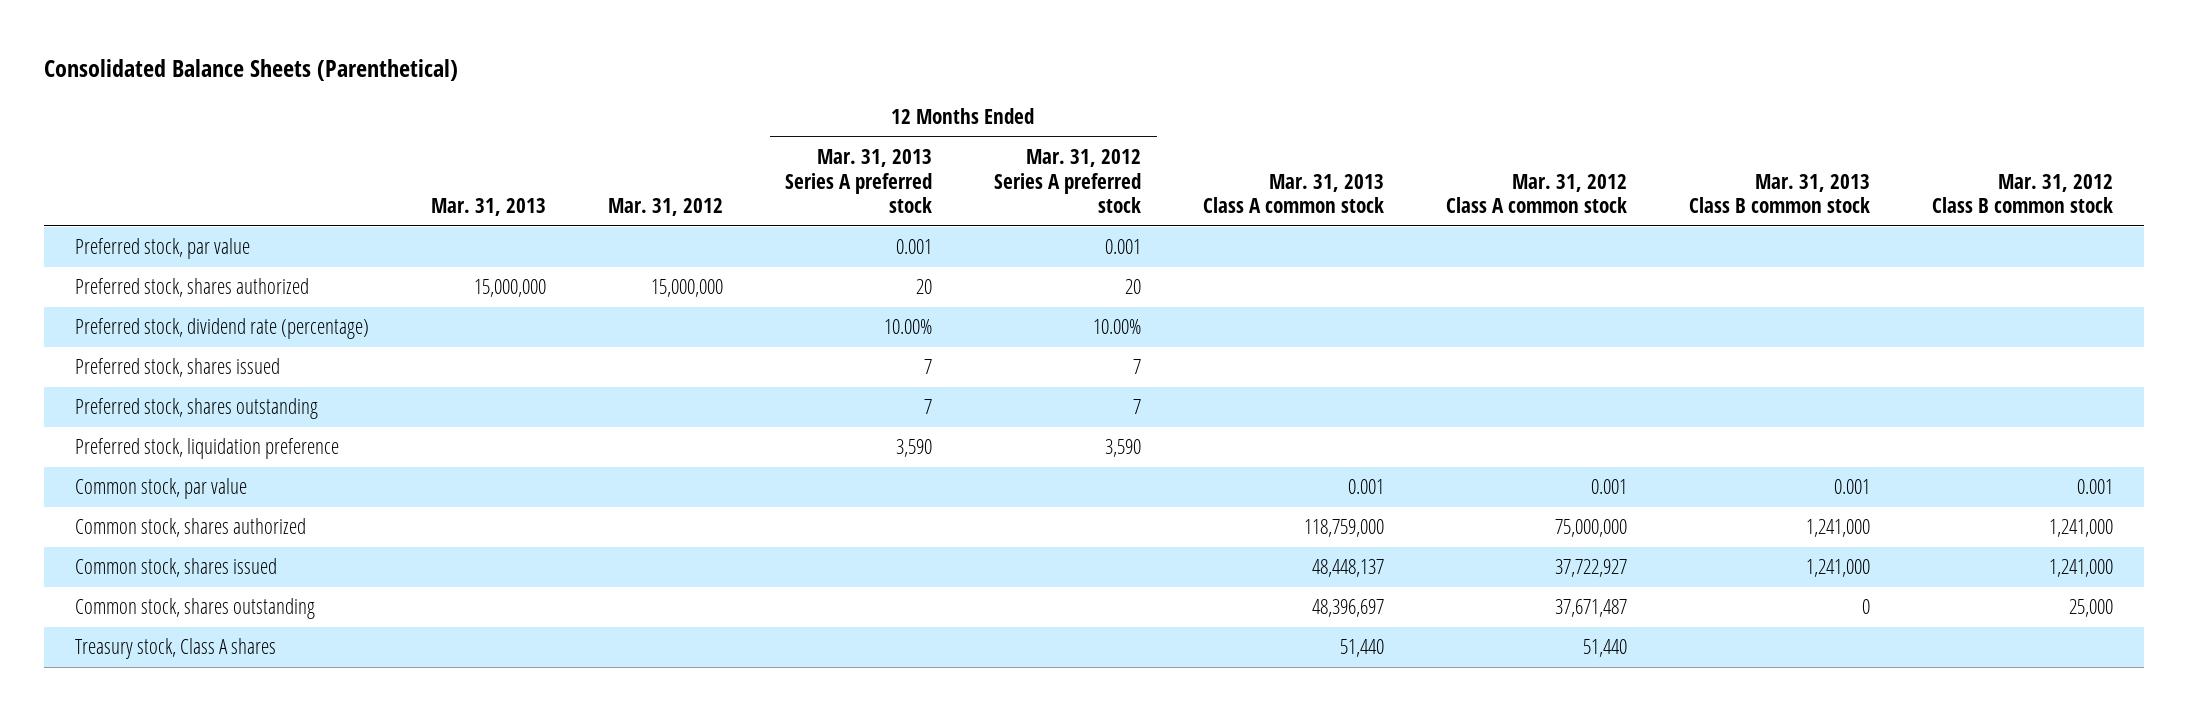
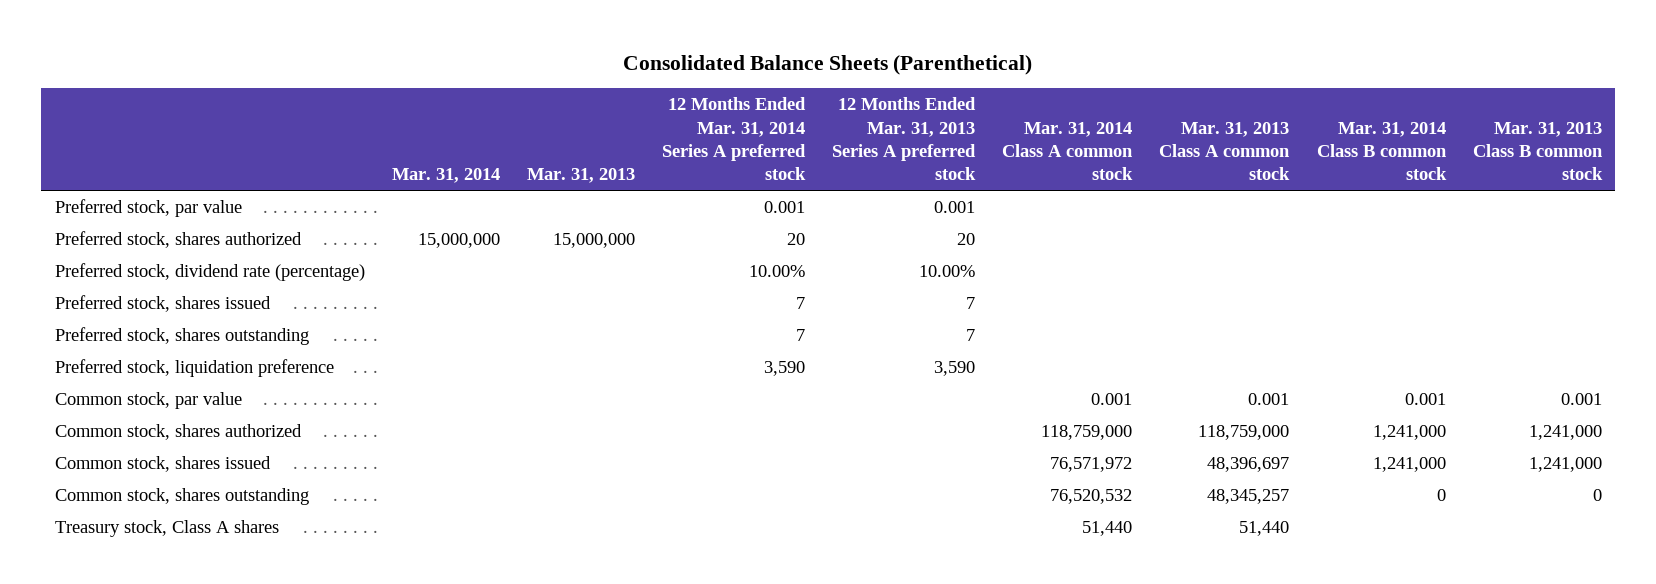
- | Mar. 31, 2013 | Mar. 31, 2012 | 12 Months Ended Mar. 31, 2013 Series A preferred stock | 12 Months Ended Mar. 31, 2012 Series A preferred stock | Mar. 31, 2013 Class A common stock | Mar. 31, 2012 Class A common stock | Mar. 31, 2013 Class B common stock | Mar. 31, 2012 Class B common stock
+ | Mar. 31, 2014 | Mar. 31, 2013 | 12 Months Ended Mar. 31, 2014 Series A preferred stock | 12 Months Ended Mar. 31, 2013 Series A preferred stock | Mar. 31, 2014 Class A common stock | Mar. 31, 2013 Class A common stock | Mar. 31, 2014 Class B common stock | Mar. 31, 2013 Class B common stock
- Common stock, shares issued | | | | | 48,448,137 | 37,722,927 | 1,241,000 | 1,241,000
- Common stock, shares outstanding | | | | | 48,396,697 | 37,671,487 | 0 | 25,000
+ Common stock, shares issued | | | | | 76,571,972 | 48,396,697 | 1,241,000 | 1,241,000
+ Common stock, shares outstanding | | | | | 76,520,532 | 48,345,257 | 0 | 0

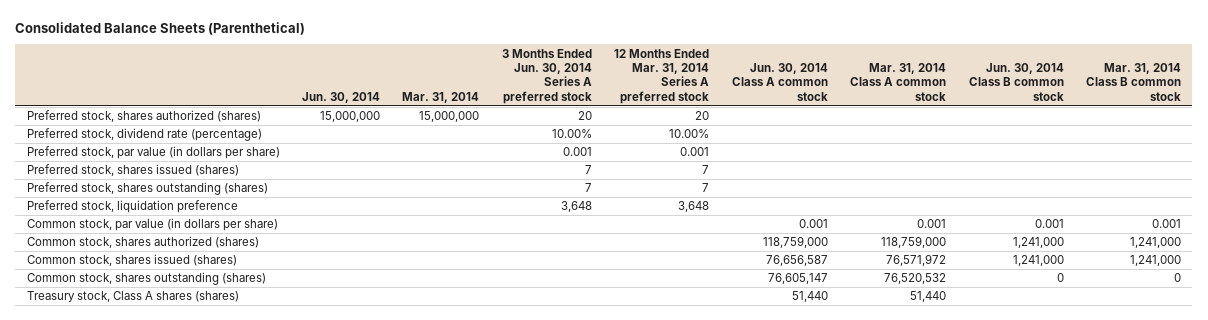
- | Mar. 31, 2014 | Mar. 31, 2013 | 12 Months Ended Mar. 31, 2014 Series A preferred stock | 12 Months Ended Mar. 31, 2013 Series A preferred stock | Mar. 31, 2014 Class A common stock | Mar. 31, 2013 Class A common stock | Mar. 31, 2014 Class B common stock | Mar. 31, 2013 Class B common stock
+ | Jun. 30, 2014 | Mar. 31, 2014 | 3 Months Ended Jun. 30, 2014 Series A preferred stock | 12 Months Ended Mar. 31, 2014 Series A preferred stock | Jun. 30, 2014 Class A common stock | Mar. 31, 2014 Class A common stock | Jun. 30, 2014 Class B common stock | Mar. 31, 2014 Class B common stock
- Preferred stock, par value | | | 0.001 | 0.001 | | | |
- Preferred stock, shares authorized | 15,000,000 | 15,000,000 | 20 | 20 | | | |
+ Preferred stock, shares authorized (shares) | 15,000,000 | 15,000,000 | 20 | 20 | | | |
- Preferred stock, shares issued | | | 7 | 7 | | | |
- Preferred stock, shares outstanding | | | 7 | 7 | | | |
- Preferred stock, liquidation preference | | | 3,590 | 3,590 | | | |
- Common stock, par value | | | | | 0.001 | 0.001 | 0.001 | 0.001
- Common stock, shares authorized | | | | | 118,759,000 | 118,759,000 | 1,241,000 | 1,241,000
- Common stock, shares issued | | | | | 76,571,972 | 48,396,697 | 1,241,000 | 1,241,000
- Common stock, shares outstanding | | | | | 76,520,532 | 48,345,257 | 0 | 0
- Treasury stock, Class A shares | | | | | 51,440 | 51,440 | |
+ Preferred stock, par value (in dollars per share) | | | 0.001 | 0.001 | | | |
+ Preferred stock, shares issued (shares) | | | 7 | 7 | | | |
+ Preferred stock, shares outstanding (shares) | | | 7 | 7 | | | |
+ Preferred stock, liquidation preference | | | 3,648 | 3,648 | | | |
+ Common stock, par value (in dollars per share) | | | | | 0.001 | 0.001 | 0.001 | 0.001
+ Common stock, shares authorized (shares) | | | | | 118,759,000 | 118,759,000 | 1,241,000 | 1,241,000
+ Common stock, shares issued (shares) | | | | | 76,656,587 | 76,571,972 | 1,241,000 | 1,241,000
+ Common stock, shares outstanding (shares) | | | | | 76,605,147 | 76,520,532 | 0 | 0
+ Treasury stock, Class A shares (shares) | | | | | 51,440 | 51,440 | |

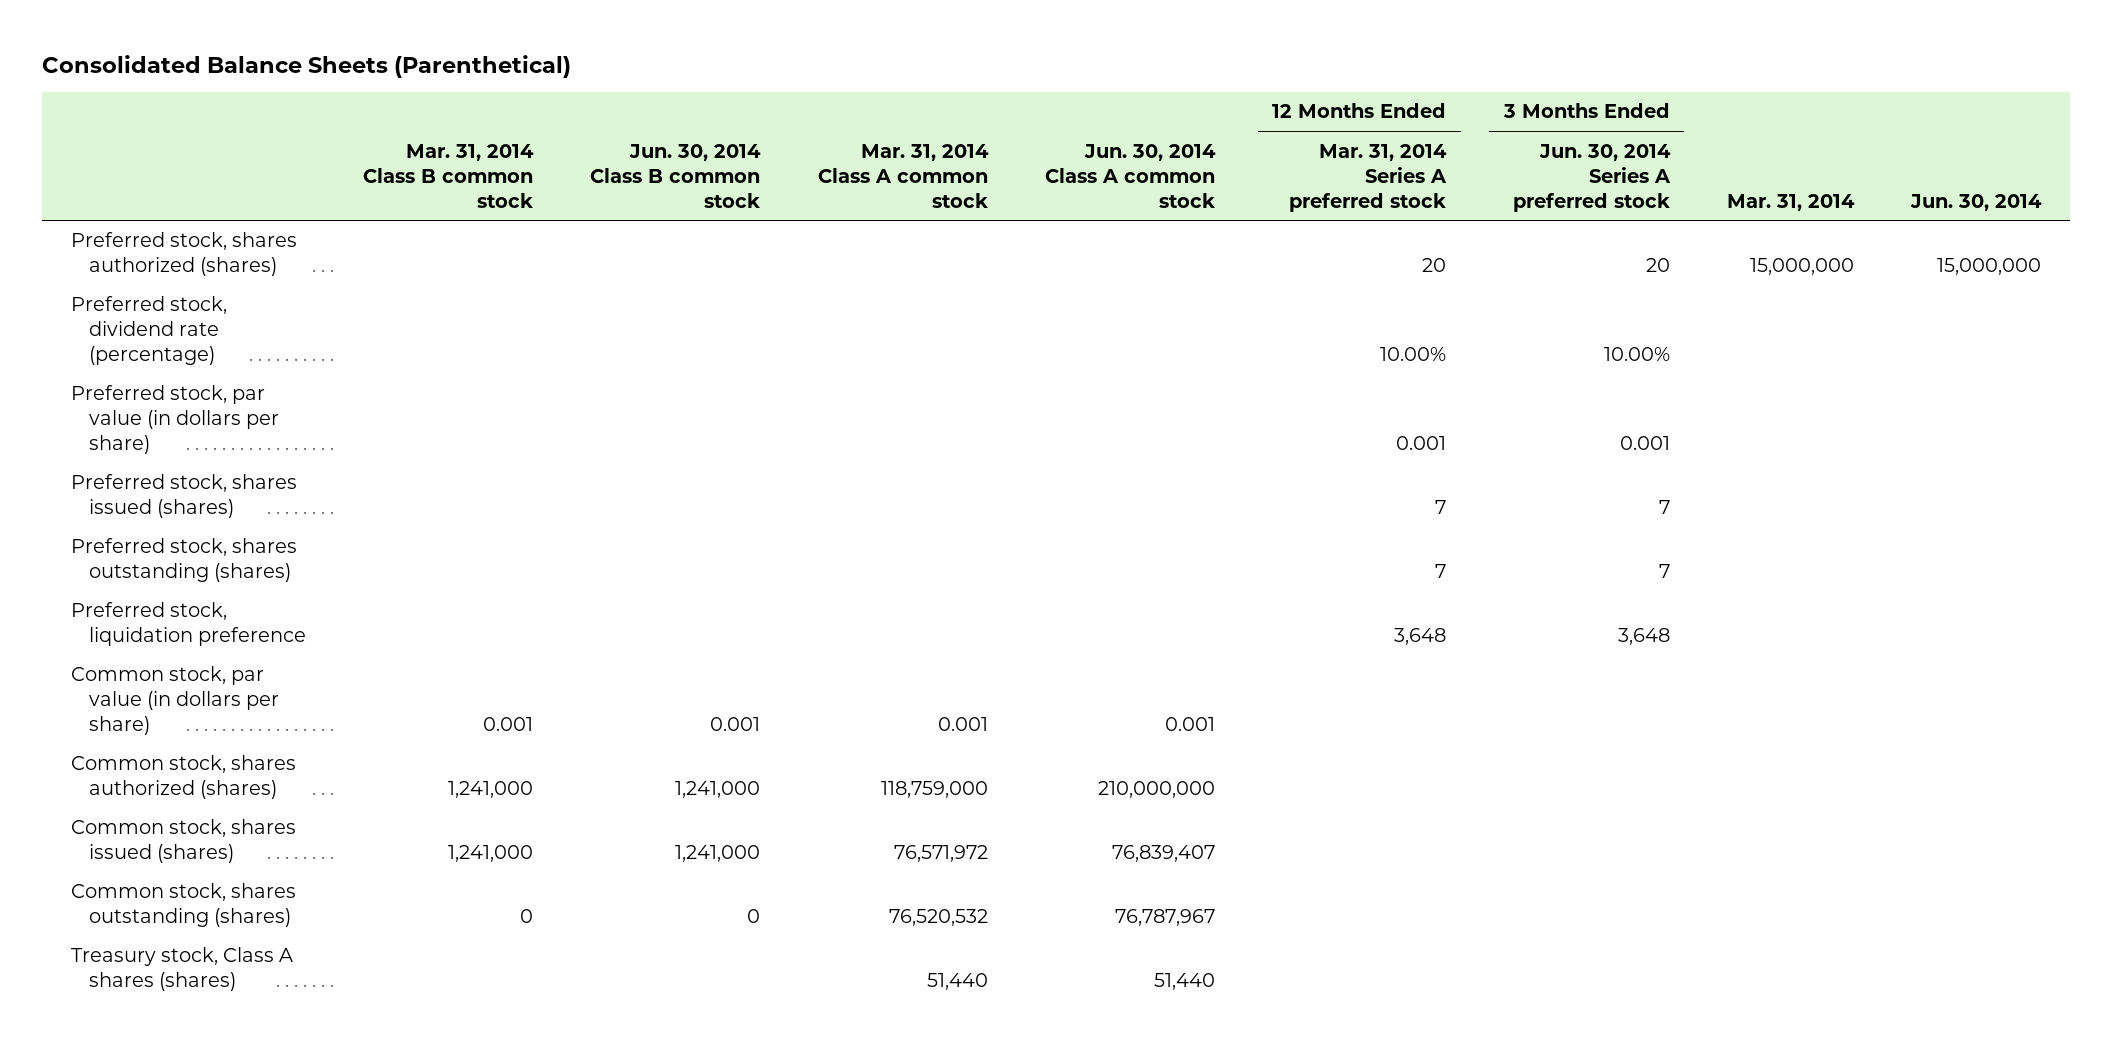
- | Jun. 30, 2014 | Mar. 31, 2014 | 3 Months Ended Jun. 30, 2014 Series A preferred stock | 12 Months Ended Mar. 31, 2014 Series A preferred stock | Jun. 30, 2014 Class A common stock | Mar. 31, 2014 Class A common stock | Jun. 30, 2014 Class B common stock | Mar. 31, 2014 Class B common stock
+ | Mar. 31, 2014 Class B common stock | Jun. 30, 2014 Class B common stock | Mar. 31, 2014 Class A common stock | Jun. 30, 2014 Class A common stock | 12 Months Ended Mar. 31, 2014 Series A preferred stock | 3 Months Ended Jun. 30, 2014 Series A preferred stock | Mar. 31, 2014 | Jun. 30, 2014
- Common stock, shares authorized (shares) | | | | | 118,759,000 | 118,759,000 | 1,241,000 | 1,241,000
- Common stock, shares issued (shares) | | | | | 76,656,587 | 76,571,972 | 1,241,000 | 1,241,000
- Common stock, shares outstanding (shares) | | | | | 76,605,147 | 76,520,532 | 0 | 0
+ Common stock, shares authorized (shares) | 1,241,000 | 1,241,000 | 118,759,000 | 210,000,000 | | | |
+ Common stock, shares issued (shares) | 1,241,000 | 1,241,000 | 76,571,972 | 76,839,407 | | | |
+ Common stock, shares outstanding (shares) | 0 | 0 | 76,520,532 | 76,787,967 | | | |

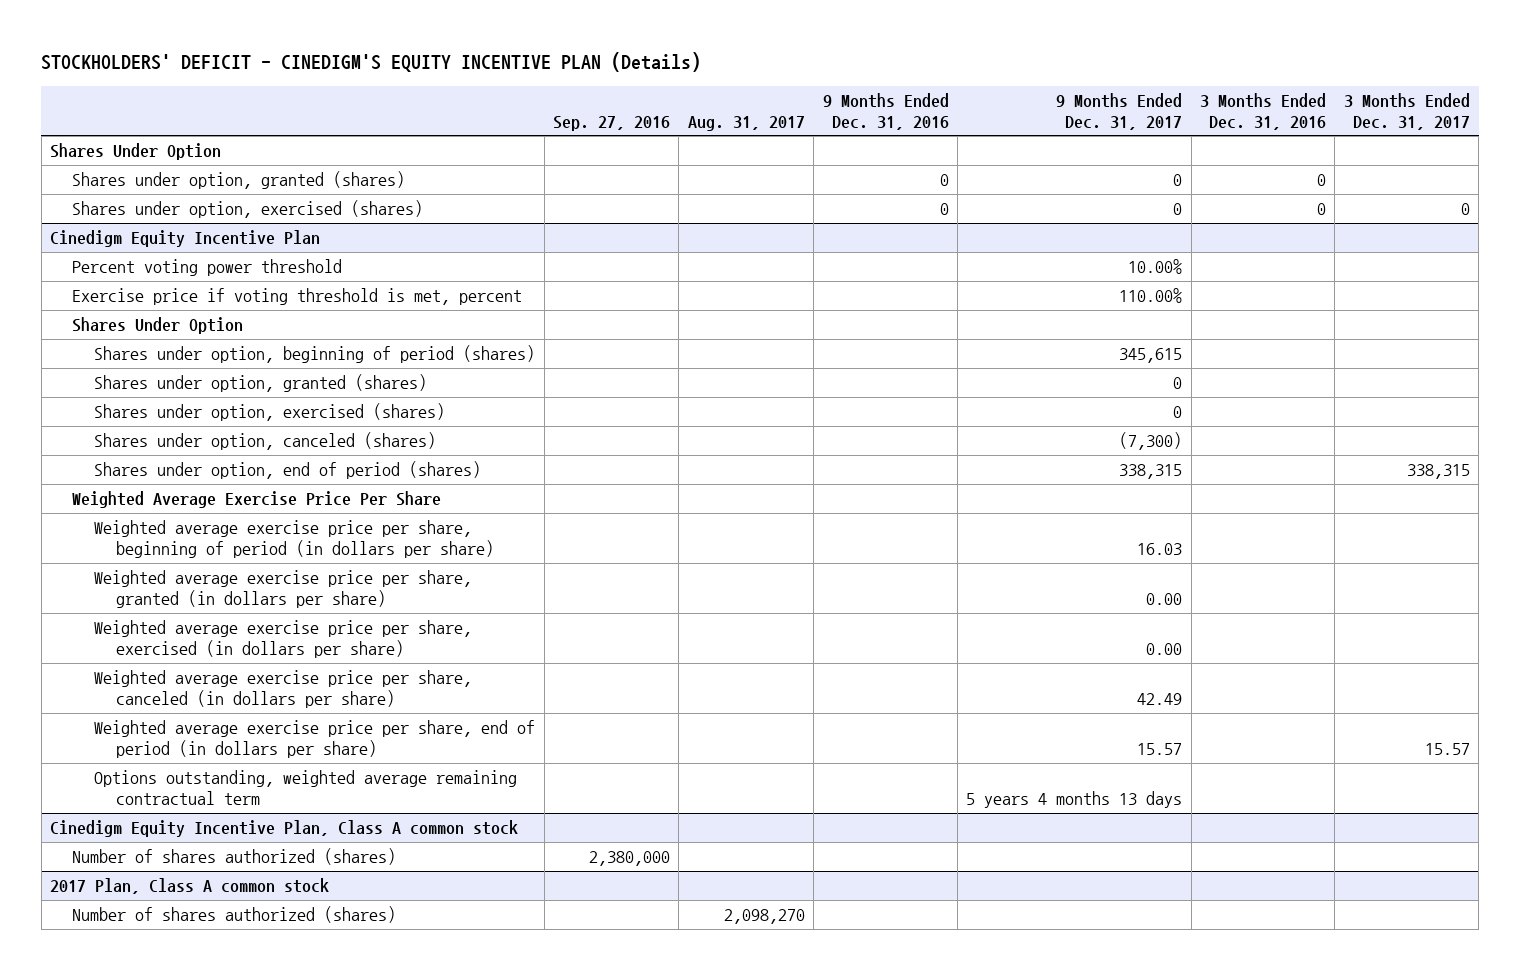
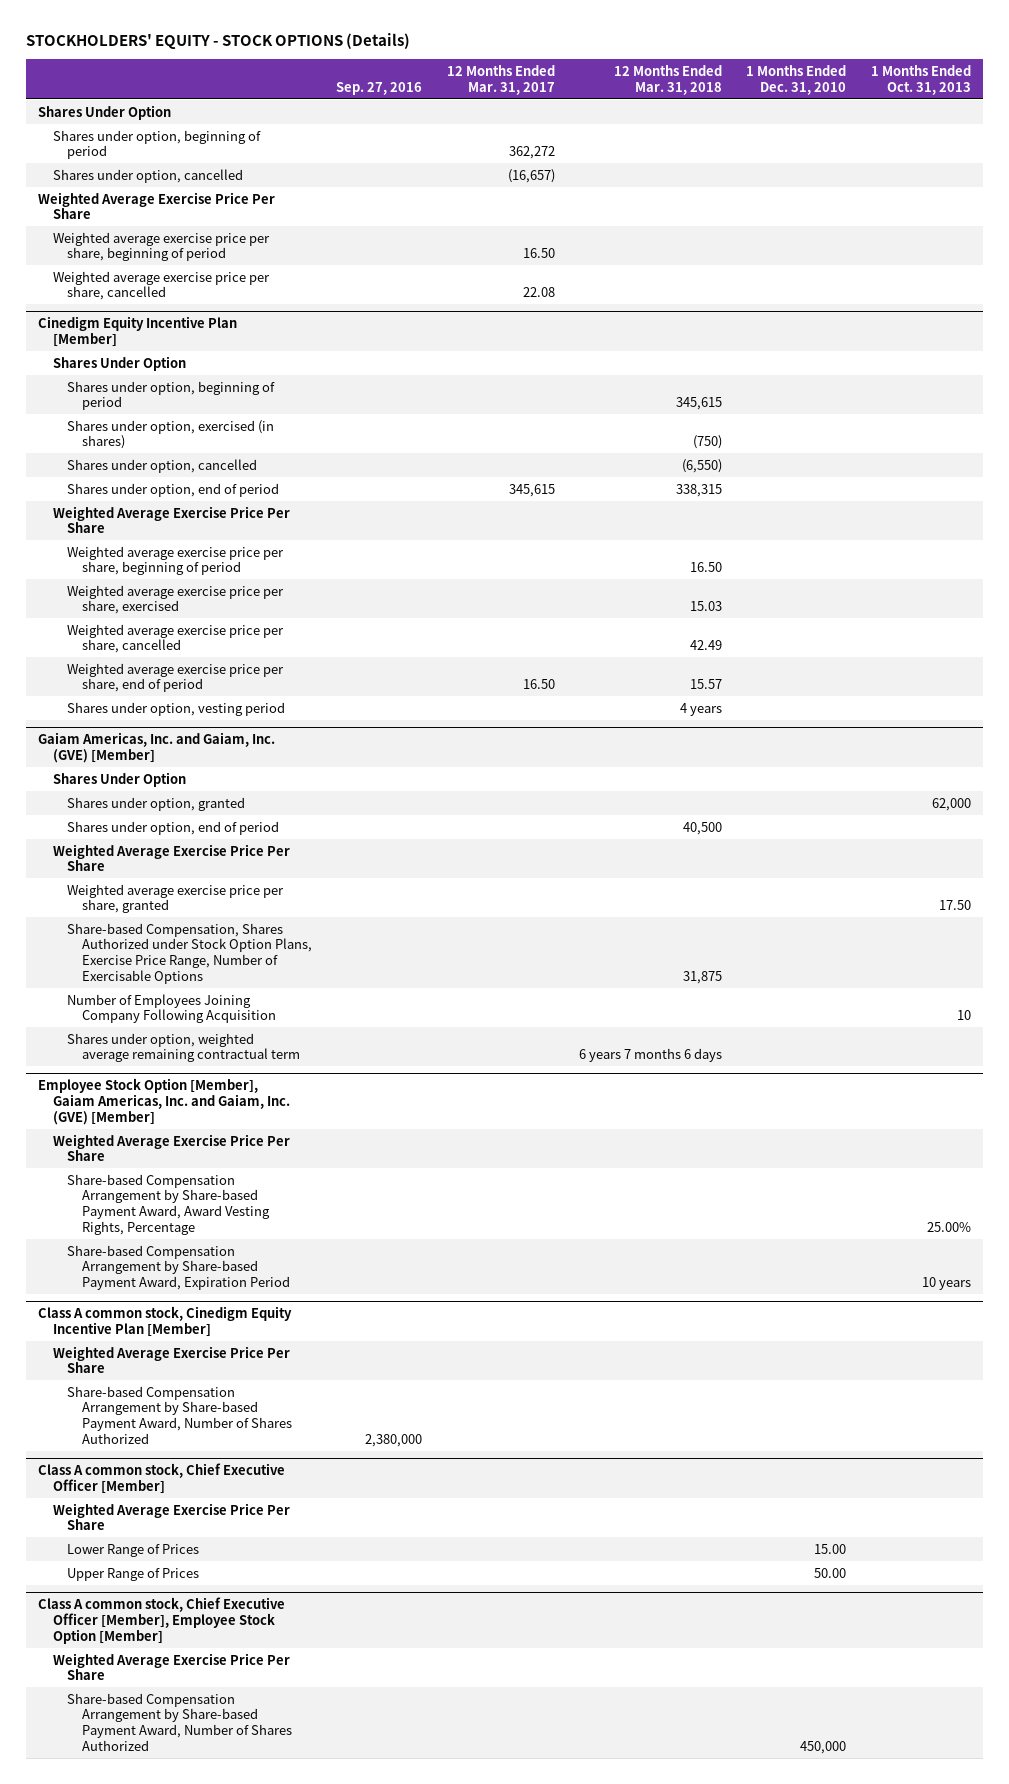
- STOCKHOLDERS' DEFICIT - CINEDIGM'S EQUITY INCENTIVE PLAN (Details)
+ STOCKHOLDERS' EQUITY - STOCK OPTIONS (Details)
- | Sep. 27, 2016 | Aug. 31, 2017 | 9 Months Ended Dec. 31, 2016 | 9 Months Ended Dec. 31, 2017 | 3 Months Ended Dec. 31, 2016 | 3 Months Ended Dec. 31, 2017
+ | Sep. 27, 2016 | 12 Months Ended Mar. 31, 2017 | 12 Months Ended Mar. 31, 2018 | 1 Months Ended Dec. 31, 2010 | 1 Months Ended Oct. 31, 2013
- Shares under option, granted (shares) | | | 0 | 0 | 0 |
- Shares under option, exercised (shares) | | | 0 | 0 | 0 | 0
- Cinedigm Equity Incentive Plan
- Percent voting power threshold | | | | 10.00% | |
- Exercise price if voting threshold is met, percent | | | | 110.00% | |
+ Shares under option, beginning of period | | 362,272 | | |
+ Shares under option, cancelled | | (16,657) | | |
+ Weighted Average Exercise Price Per Share
+ Weighted average exercise price per share, beginning of period | | 16.50 | | |
+ Weighted average exercise price per share, cancelled | | 22.08 | | |
+ Cinedigm Equity Incentive Plan [Member]
- Shares under option, beginning of period (shares) | | | | 345,615 | |
- Shares under option, granted (shares) | | | | 0 | |
- Shares under option, exercised (shares) | | | | 0 | |
- Shares under option, canceled (shares) | | | | (7,300) | |
- Shares under option, end of period (shares) | | | | 338,315 | | 338,315
+ Shares under option, beginning of period | | | 345,615 | |
+ Shares under option, exercised (in shares) | | | (750) | |
+ Shares under option, cancelled | | | (6,550) | |
+ Shares under option, end of period | | 345,615 | 338,315 | |
- Weighted average exercise price per share, beginning of period (in dollars per share) | | | | 16.03 | |
- Weighted average exercise price per share, granted (in dollars per share) | | | | 0.00 | |
- Weighted average exercise price per share, exercised (in dollars per share) | | | | 0.00 | |
- Weighted average exercise price per share, canceled (in dollars per share) | | | | 42.49 | |
- Weighted average exercise price per share, end of period (in dollars per share) | | | | 15.57 | | 15.57
- Options outstanding, weighted average remaining contractual term | | | | 5 years 4 months 13 days | |
- Cinedigm Equity Incentive Plan, Class A common stock
- Number of shares authorized (shares) | 2,380,000 | | | | |
- 2017 Plan, Class A common stock
- Number of shares authorized (shares) | | 2,098,270 | | | |
+ Weighted average exercise price per share, beginning of period | | | 16.50 | |
+ Weighted average exercise price per share, exercised | | | 15.03 | |
+ Weighted average exercise price per share, cancelled | | | 42.49 | |
+ Weighted average exercise price per share, end of period | | 16.50 | 15.57 | |
+ Shares under option, vesting period | | | 4 years | |
+ Gaiam Americas, Inc. and Gaiam, Inc. (GVE) [Member]
+ Shares Under Option
+ Shares under option, granted | | | | | 62,000
+ Shares under option, end of period | | | 40,500 | |
+ Weighted Average Exercise Price Per Share
+ Weighted average exercise price per share, granted | | | | | 17.50
+ Share-based Compensation, Shares Authorized under Stock Option Plans, Exercise Price Range, Number of Exercisable Options | | | 31,875 | |
+ Number of Employees Joining Company Following Acquisition | | | | | 10
+ Shares under option, weighted average remaining contractual term | | | 6 years 7 months 6 days | |
+ Employee Stock Option [Member], Gaiam Americas, Inc. and Gaiam, Inc. (GVE) [Member]
+ Weighted Average Exercise Price Per Share
+ Share-based Compensation Arrangement by Share-based Payment Award, Award Vesting Rights, Percentage | | | | | 25.00%
+ Share-based Compensation Arrangement by Share-based Payment Award, Expiration Period | | | | | 10 years
+ Class A common stock, Cinedigm Equity Incentive Plan [Member]
+ Weighted Average Exercise Price Per Share
+ Share-based Compensation Arrangement by Share-based Payment Award, Number of Shares Authorized | 2,380,000 | | | |
+ Class A common stock, Chief Executive Officer [Member]
+ Weighted Average Exercise Price Per Share
+ Lower Range of Prices | | | | 15.00 |
+ Upper Range of Prices | | | | 50.00 |
+ Class A common stock, Chief Executive Officer [Member], Employee Stock Option [Member]
+ Weighted Average Exercise Price Per Share
+ Share-based Compensation Arrangement by Share-based Payment Award, Number of Shares Authorized | | | | 450,000 |

